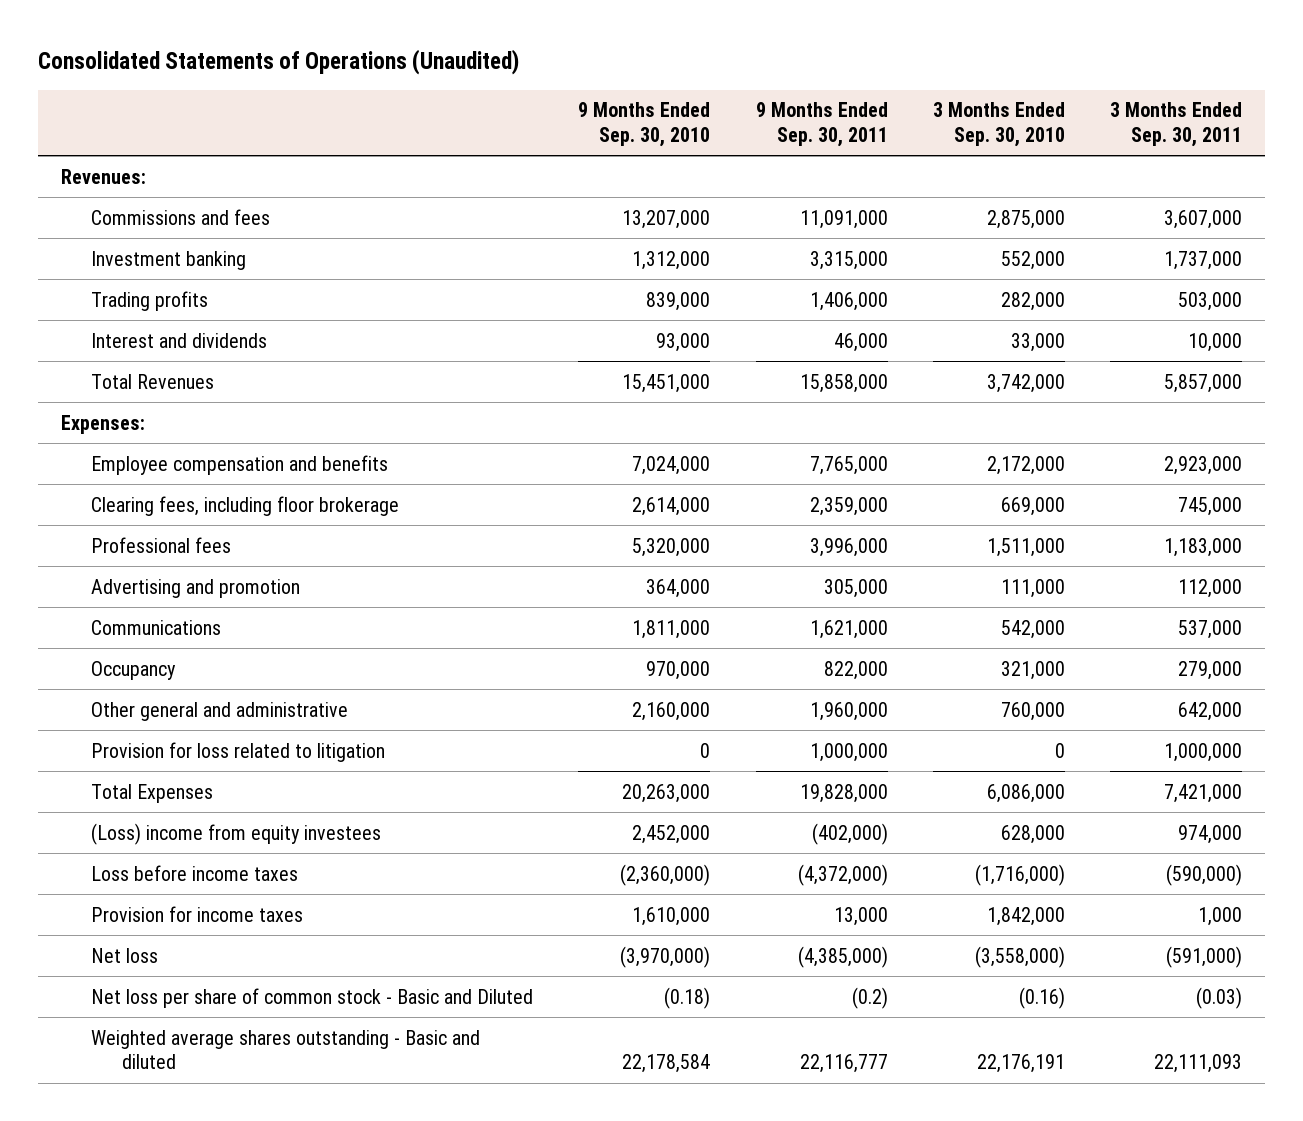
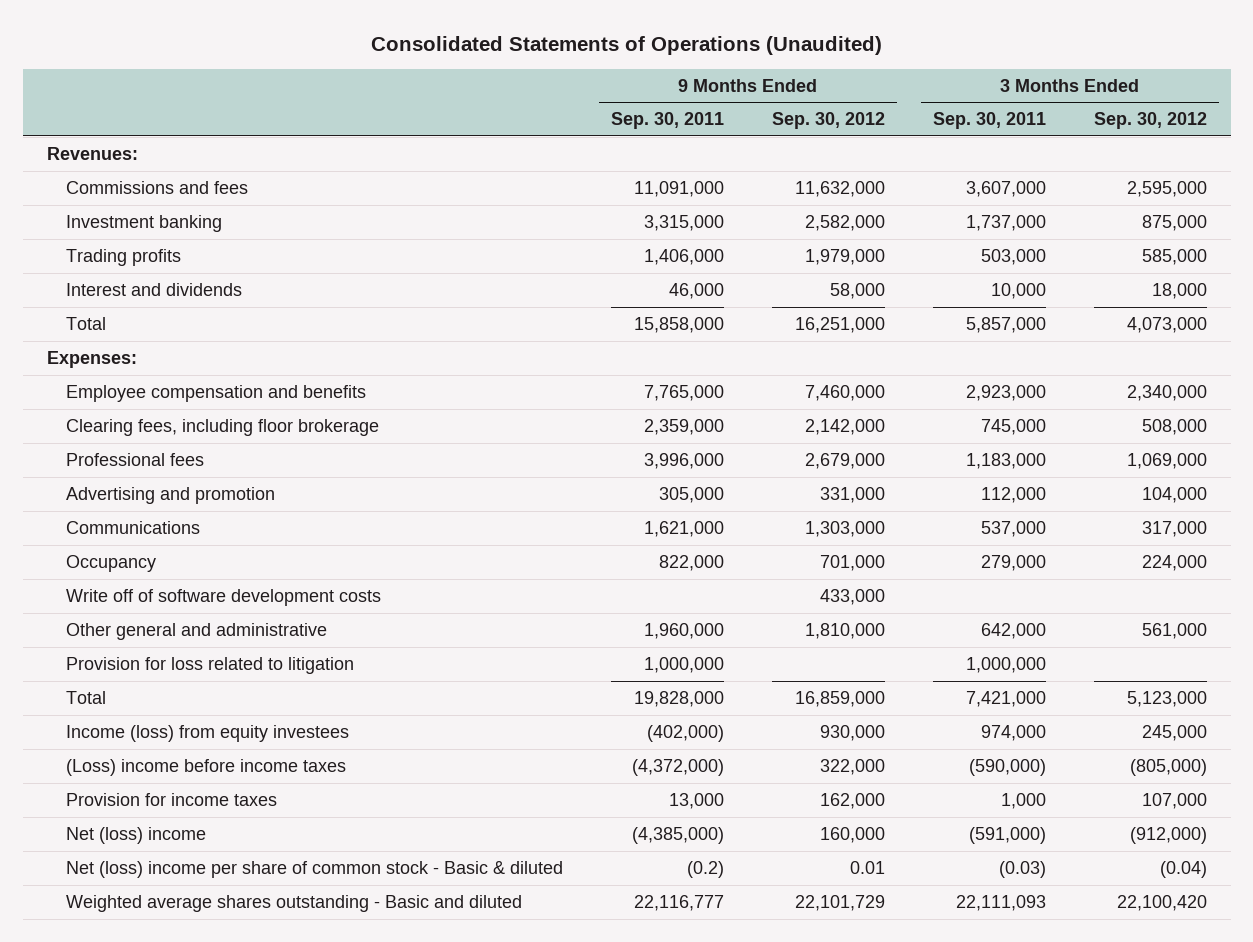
- | 9 Months Ended Sep. 30, 2010 | 9 Months Ended Sep. 30, 2011 | 3 Months Ended Sep. 30, 2010 | 3 Months Ended Sep. 30, 2011
+ | 9 Months Ended Sep. 30, 2011 | 9 Months Ended Sep. 30, 2012 | 3 Months Ended Sep. 30, 2011 | 3 Months Ended Sep. 30, 2012
- Total Revenues | 15,451,000 | 15,858,000 | 3,742,000 | 5,857,000
+ Total | 15,858,000 | 16,251,000 | 5,857,000 | 4,073,000
+ Write off of software development costs | | 433,000 | |
- Total Expenses | 20,263,000 | 19,828,000 | 6,086,000 | 7,421,000
- (Loss) income from equity investees | 2,452,000 | (402,000) | 628,000 | 974,000
- Loss before income taxes | (2,360,000) | (4,372,000) | (1,716,000) | (590,000)
+ Total | 19,828,000 | 16,859,000 | 7,421,000 | 5,123,000
+ Income (loss) from equity investees | (402,000) | 930,000 | 974,000 | 245,000
+ (Loss) income before income taxes | (4,372,000) | 322,000 | (590,000) | (805,000)
- Net loss | (3,970,000) | (4,385,000) | (3,558,000) | (591,000)
- Net loss per share of common stock - Basic and Diluted | (0.18) | (0.2) | (0.16) | (0.03)
+ Net (loss) income | (4,385,000) | 160,000 | (591,000) | (912,000)
+ Net (loss) income per share of common stock - Basic & diluted | (0.2) | 0.01 | (0.03) | (0.04)

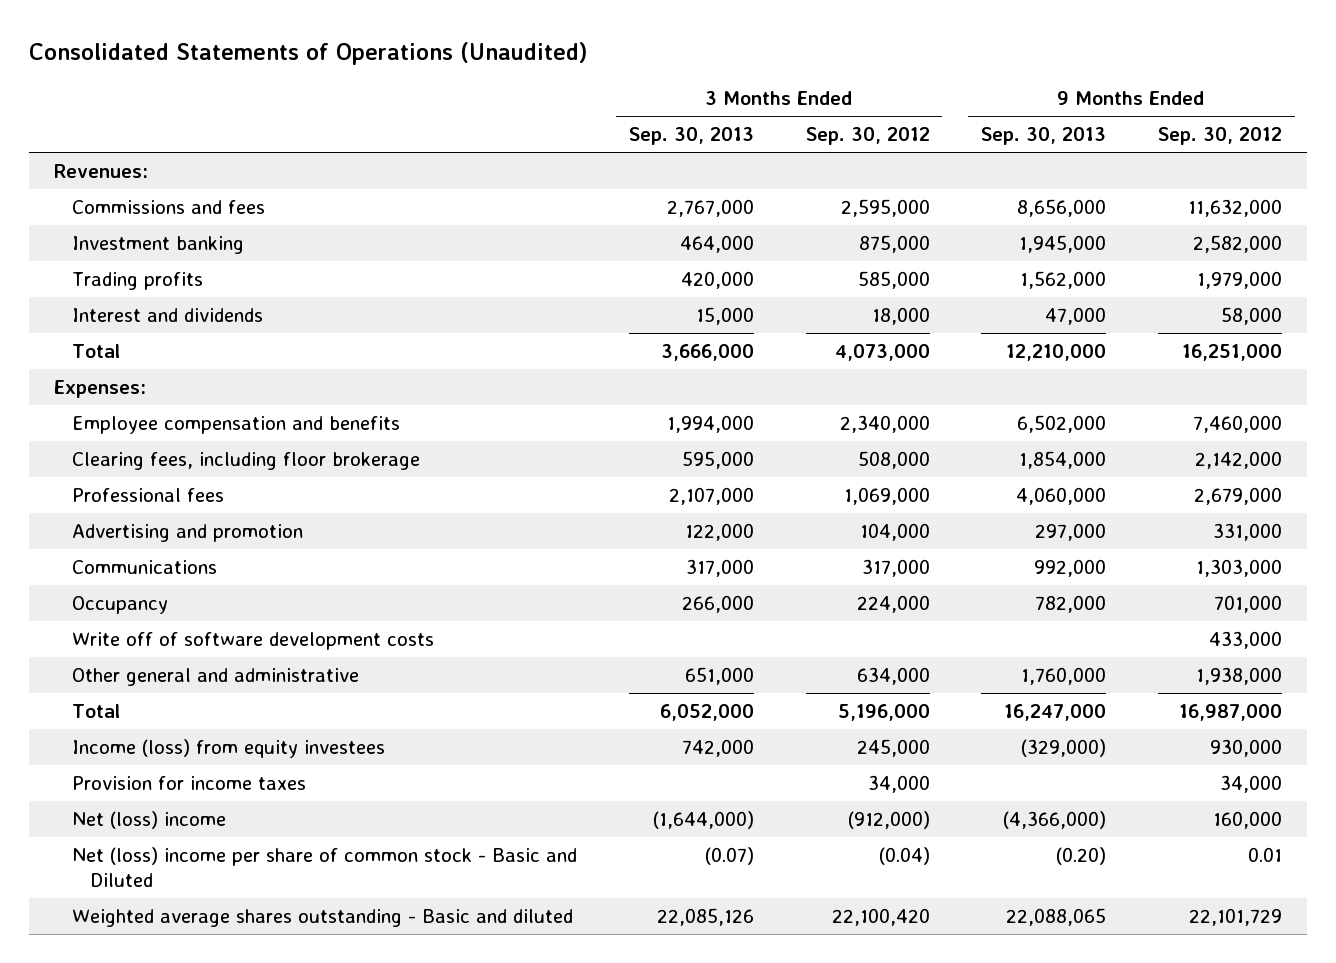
- | 9 Months Ended Sep. 30, 2011 | 9 Months Ended Sep. 30, 2012 | 3 Months Ended Sep. 30, 2011 | 3 Months Ended Sep. 30, 2012
+ | 3 Months Ended Sep. 30, 2013 | 3 Months Ended Sep. 30, 2012 | 9 Months Ended Sep. 30, 2013 | 9 Months Ended Sep. 30, 2012
- Other general and administrative | 1,960,000 | 1,810,000 | 642,000 | 561,000
- Provision for loss related to litigation | 1,000,000 | | 1,000,000 |
- Total | 19,828,000 | 16,859,000 | 7,421,000 | 5,123,000
+ Other general and administrative | 651,000 | 634,000 | 1,760,000 | 1,938,000
+ Total | 6,052,000 | 5,196,000 | 16,247,000 | 16,987,000
- (Loss) income before income taxes | (4,372,000) | 322,000 | (590,000) | (805,000)
- Provision for income taxes | 13,000 | 162,000 | 1,000 | 107,000
+ Provision for income taxes | | 34,000 | | 34,000
- Net (loss) income per share of common stock - Basic & diluted | (0.2) | 0.01 | (0.03) | (0.04)
+ Net (loss) income per share of common stock - Basic and Diluted | (0.07) | (0.04) | (0.20) | 0.01

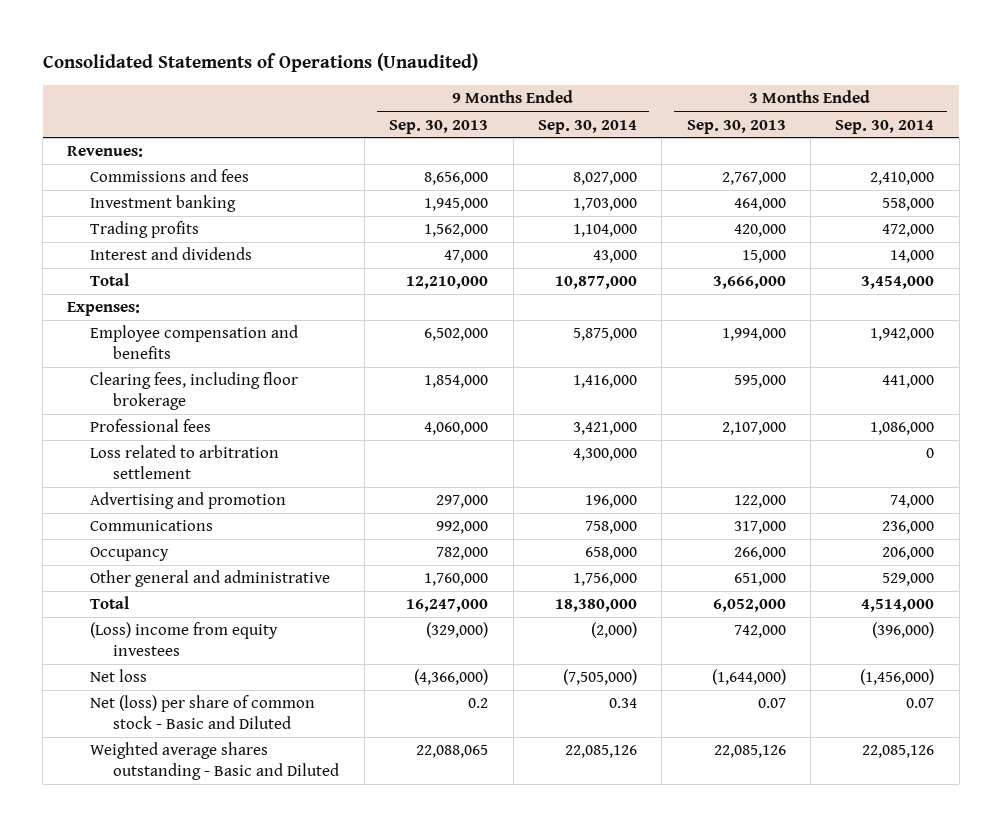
- | 3 Months Ended Sep. 30, 2013 | 3 Months Ended Sep. 30, 2012 | 9 Months Ended Sep. 30, 2013 | 9 Months Ended Sep. 30, 2012
+ | 9 Months Ended Sep. 30, 2013 | 9 Months Ended Sep. 30, 2014 | 3 Months Ended Sep. 30, 2013 | 3 Months Ended Sep. 30, 2014
+ Loss related to arbitration settlement | | 4,300,000 | | 0
- Write off of software development costs | | | | 433,000
- Income (loss) from equity investees | 742,000 | 245,000 | (329,000) | 930,000
- Provision for income taxes | | 34,000 | | 34,000
- Net (loss) income | (1,644,000) | (912,000) | (4,366,000) | 160,000
- Net (loss) income per share of common stock - Basic and Diluted | (0.07) | (0.04) | (0.20) | 0.01
- Weighted average shares outstanding - Basic and diluted | 22,085,126 | 22,100,420 | 22,088,065 | 22,101,729
+ (Loss) income from equity investees | (329,000) | (2,000) | 742,000 | (396,000)
+ Net loss | (4,366,000) | (7,505,000) | (1,644,000) | (1,456,000)
+ Net (loss) per share of common stock - Basic and Diluted | 0.2 | 0.34 | 0.07 | 0.07
+ Weighted average shares outstanding - Basic and Diluted | 22,088,065 | 22,085,126 | 22,085,126 | 22,085,126

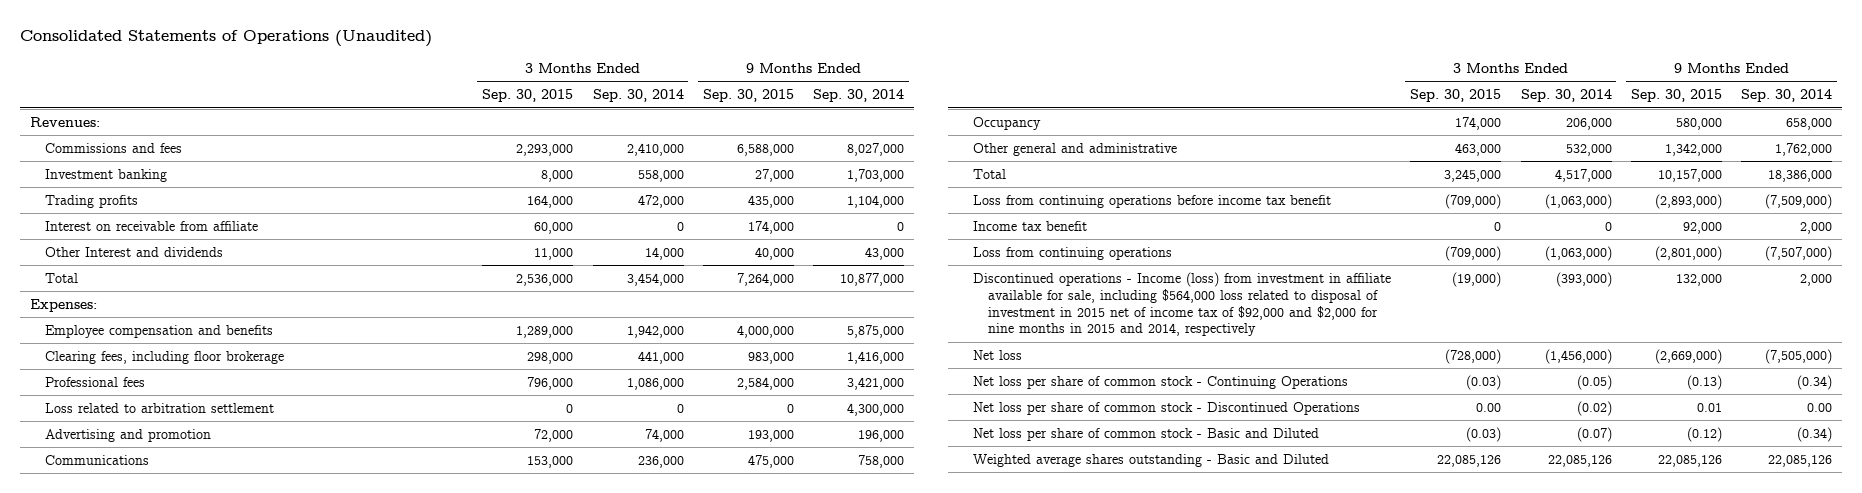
- | 9 Months Ended Sep. 30, 2013 | 9 Months Ended Sep. 30, 2014 | 3 Months Ended Sep. 30, 2013 | 3 Months Ended Sep. 30, 2014
+ | 3 Months Ended Sep. 30, 2015 | 3 Months Ended Sep. 30, 2014 | 9 Months Ended Sep. 30, 2015 | 9 Months Ended Sep. 30, 2014
- Interest and dividends | 47,000 | 43,000 | 15,000 | 14,000
+ Interest on receivable from affiliate | 60,000 | 0 | 174,000 | 0
+ Other Interest and dividends | 11,000 | 14,000 | 40,000 | 43,000
- Other general and administrative | 1,760,000 | 1,756,000 | 651,000 | 529,000
- Total | 16,247,000 | 18,380,000 | 6,052,000 | 4,514,000
- (Loss) income from equity investees | (329,000) | (2,000) | 742,000 | (396,000)
+ Other general and administrative | 463,000 | 532,000 | 1,342,000 | 1,762,000
+ Total | 3,245,000 | 4,517,000 | 10,157,000 | 18,386,000
+ Loss from continuing operations before income tax benefit | (709,000) | (1,063,000) | (2,893,000) | (7,509,000)
+ Income tax benefit | 0 | 0 | 92,000 | 2,000
+ Loss from continuing operations | (709,000) | (1,063,000) | (2,801,000) | (7,507,000)
+ Discontinued operations - Income (loss) from investment in affiliate available for sale, including $564,000 loss related to disposal of investment in 2015 net of income tax of $92,000 and $2,000 for nine months in 2015 and 2014, respectively | (19,000) | (393,000) | 132,000 | 2,000
- Net (loss) per share of common stock - Basic and Diluted | 0.2 | 0.34 | 0.07 | 0.07
+ Net loss per share of common stock - Continuing Operations | (0.03) | (0.05) | (0.13) | (0.34)
+ Net loss per share of common stock - Discontinued Operations | 0.00 | (0.02) | 0.01 | 0.00
+ Net loss per share of common stock - Basic and Diluted | (0.03) | (0.07) | (0.12) | (0.34)

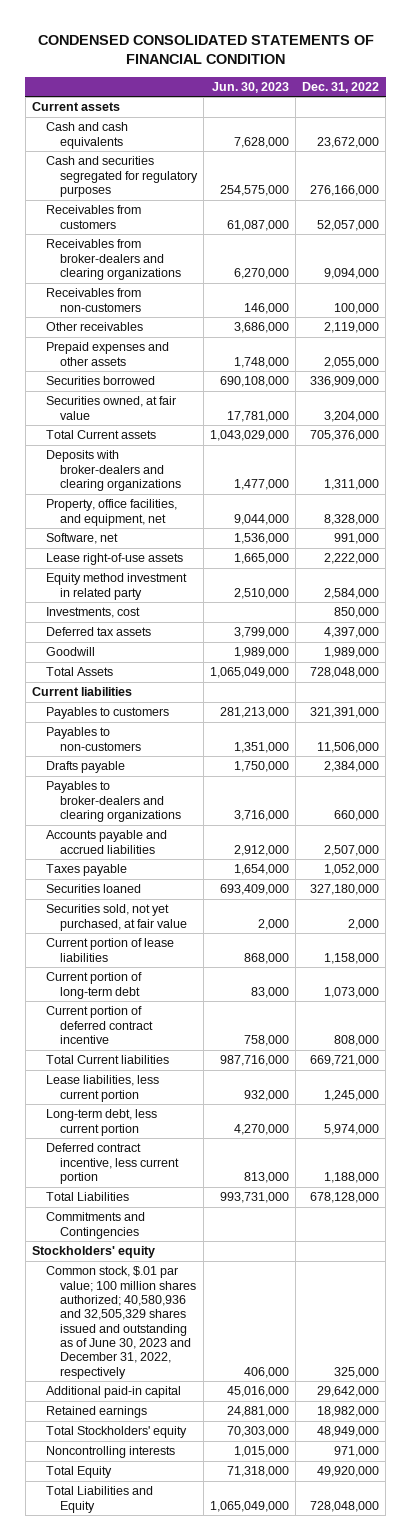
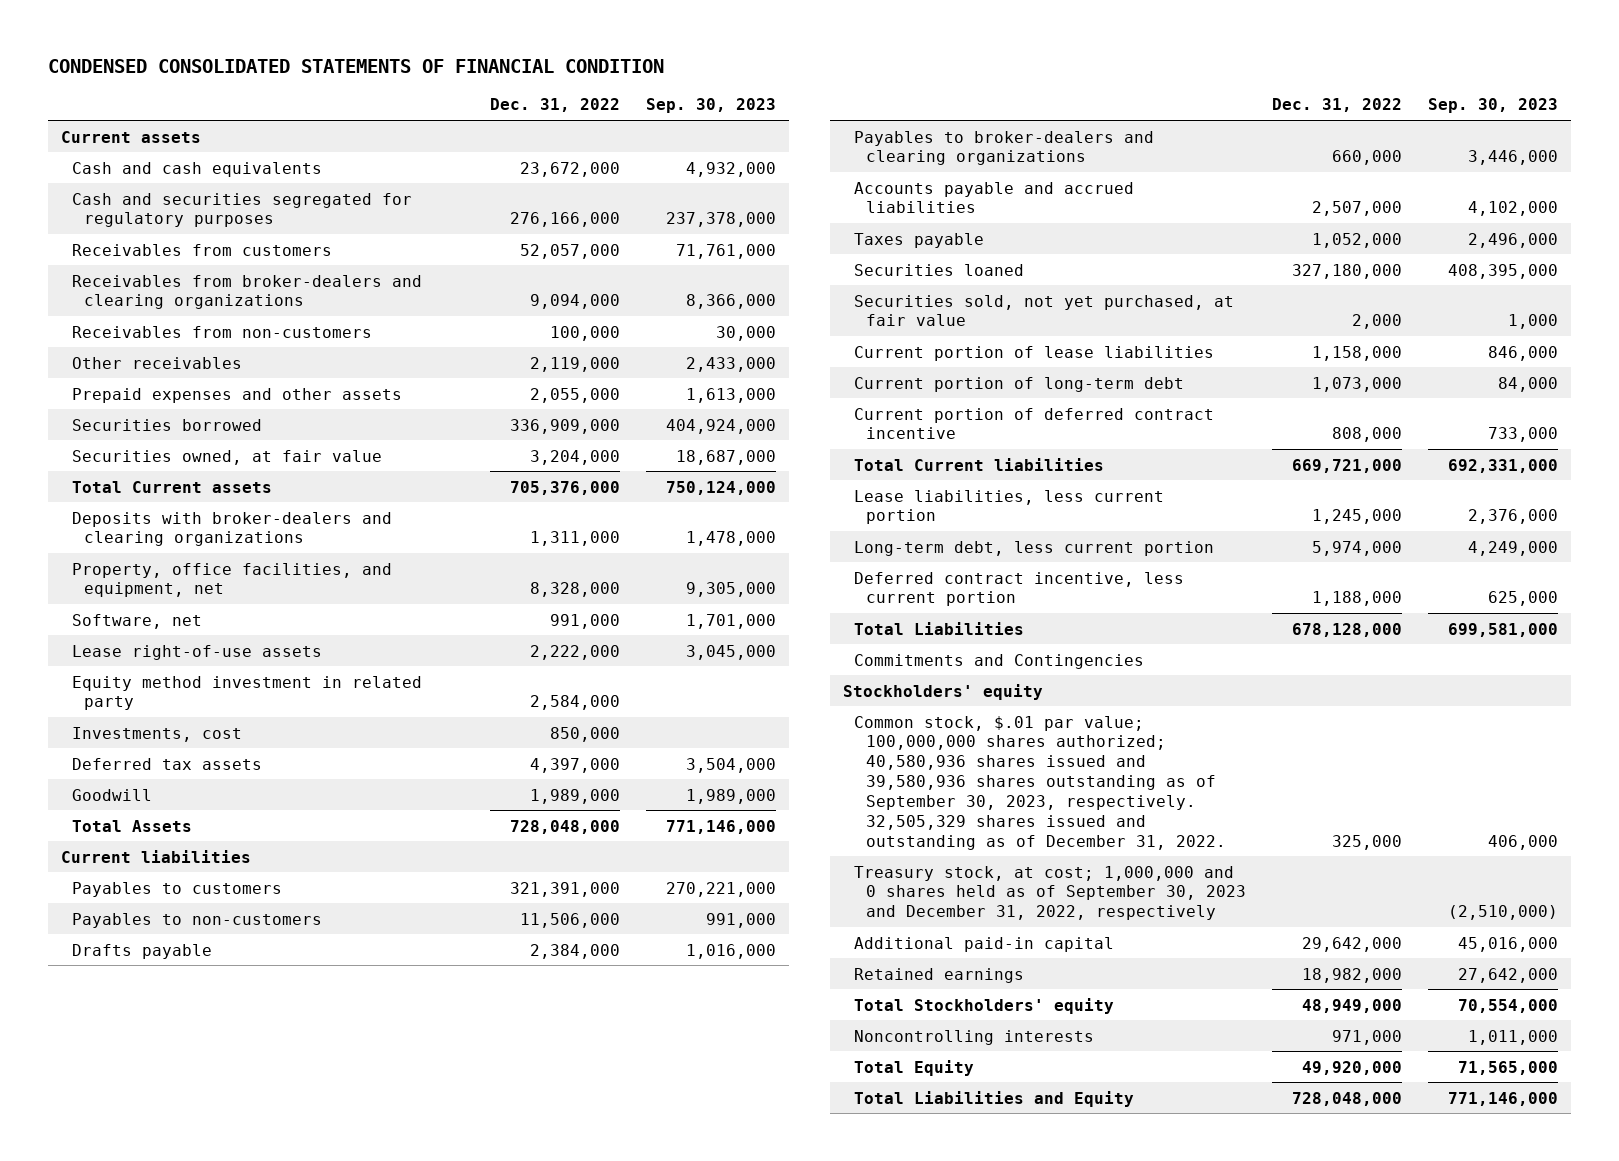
- | Jun. 30, 2023 | Dec. 31, 2022
+ | Dec. 31, 2022 | Sep. 30, 2023
- Common stock, $.01 par value; 100 million shares authorized; 40,580,936 and 32,505,329 shares issued and outstanding as of June 30, 2023 and December 31, 2022, respectively | 406,000 | 325,000
+ Common stock, $.01 par value; 100,000,000 shares authorized; 40,580,936 shares issued and 39,580,936 shares outstanding as of September 30, 2023, respectively. 32,505,329 shares issued and outstanding as of December 31, 2022. | 325,000 | 406,000
+ Treasury stock, at cost; 1,000,000 and 0 shares held as of September 30, 2023 and December 31, 2022, respectively | | (2,510,000)

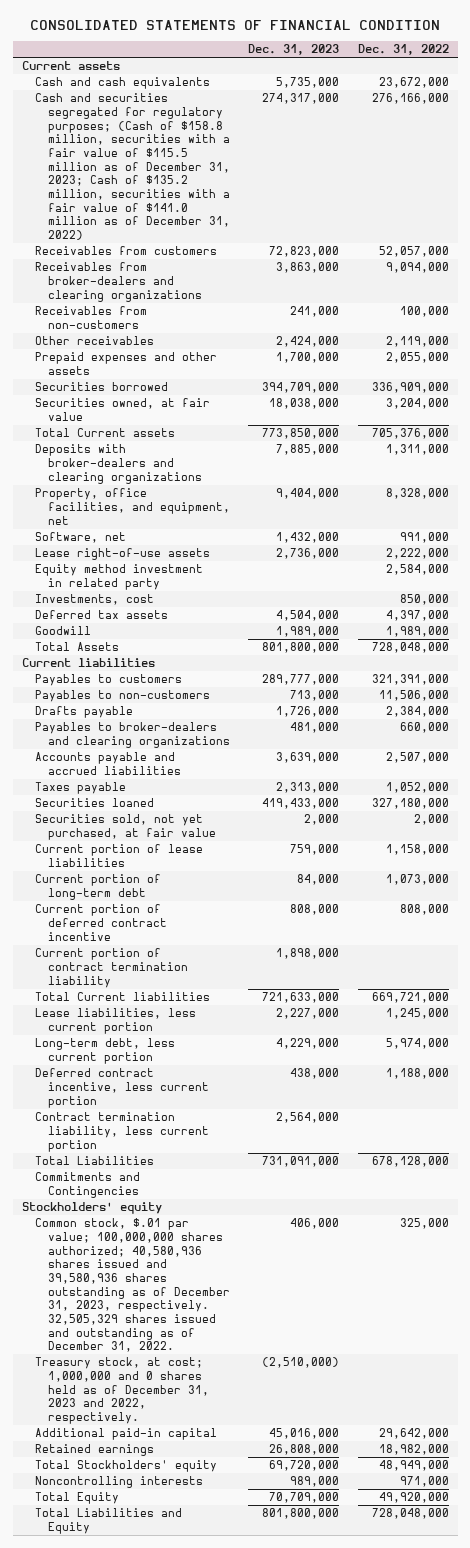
- CONDENSED CONSOLIDATED STATEMENTS OF FINANCIAL CONDITION
+ CONSOLIDATED STATEMENTS OF FINANCIAL CONDITION
- | Dec. 31, 2022 | Sep. 30, 2023
+ | Dec. 31, 2023 | Dec. 31, 2022
- Cash and securities segregated for regulatory purposes | 276,166,000 | 237,378,000
+ Cash and securities segregated for regulatory purposes; (Cash of $158.8 million, securities with a fair value of $115.5 million as of December 31, 2023; Cash of $135.2 million, securities with a fair value of $141.0 million as of December 31, 2022) | 274,317,000 | 276,166,000
+ Current portion of contract termination liability | 1,898,000 |
+ Contract termination liability, less current portion | 2,564,000 |
- Common stock, $.01 par value; 100,000,000 shares authorized; 40,580,936 shares issued and 39,580,936 shares outstanding as of September 30, 2023, respectively. 32,505,329 shares issued and outstanding as of December 31, 2022. | 325,000 | 406,000
- Treasury stock, at cost; 1,000,000 and 0 shares held as of September 30, 2023 and December 31, 2022, respectively | | (2,510,000)
+ Common stock, $.01 par value; 100,000,000 shares authorized; 40,580,936 shares issued and 39,580,936 shares outstanding as of December 31, 2023, respectively. 32,505,329 shares issued and outstanding as of December 31, 2022. | 406,000 | 325,000
+ Treasury stock, at cost; 1,000,000 and 0 shares held as of December 31, 2023 and 2022, respectively. | (2,510,000) |

